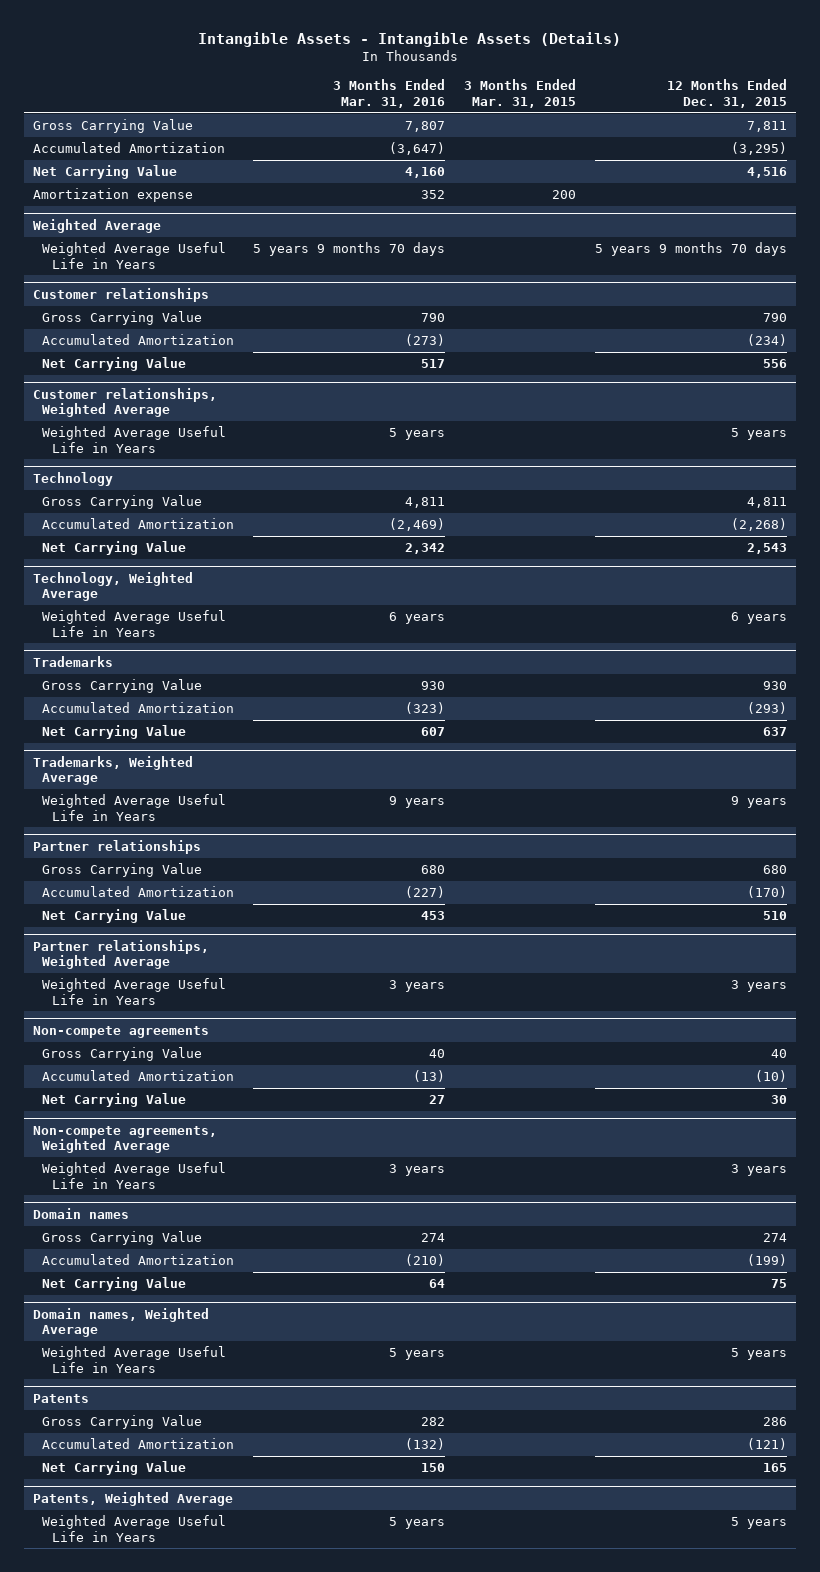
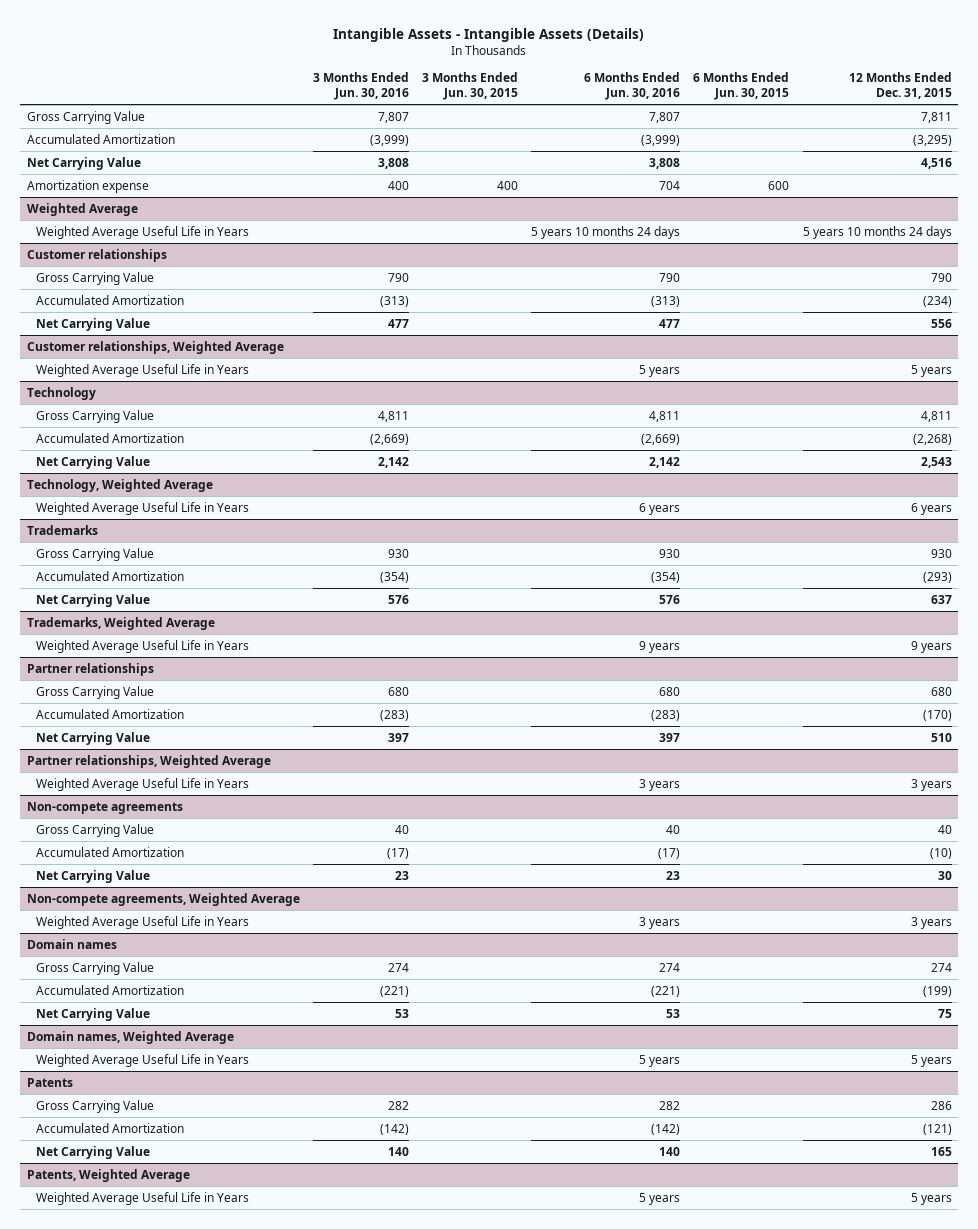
- | 3 Months Ended Mar. 31, 2016 | 3 Months Ended Mar. 31, 2015 | 12 Months Ended Dec. 31, 2015
+ | 3 Months Ended Jun. 30, 2016 | 3 Months Ended Jun. 30, 2015 | 6 Months Ended Jun. 30, 2016 | 6 Months Ended Jun. 30, 2015 | 12 Months Ended Dec. 31, 2015
@ Weighted Average
- Weighted Average Useful Life in Years | 5 years 9 months 70 days | | 5 years 9 months 70 days
+ Weighted Average Useful Life in Years | | | 5 years 10 months 24 days | | 5 years 10 months 24 days

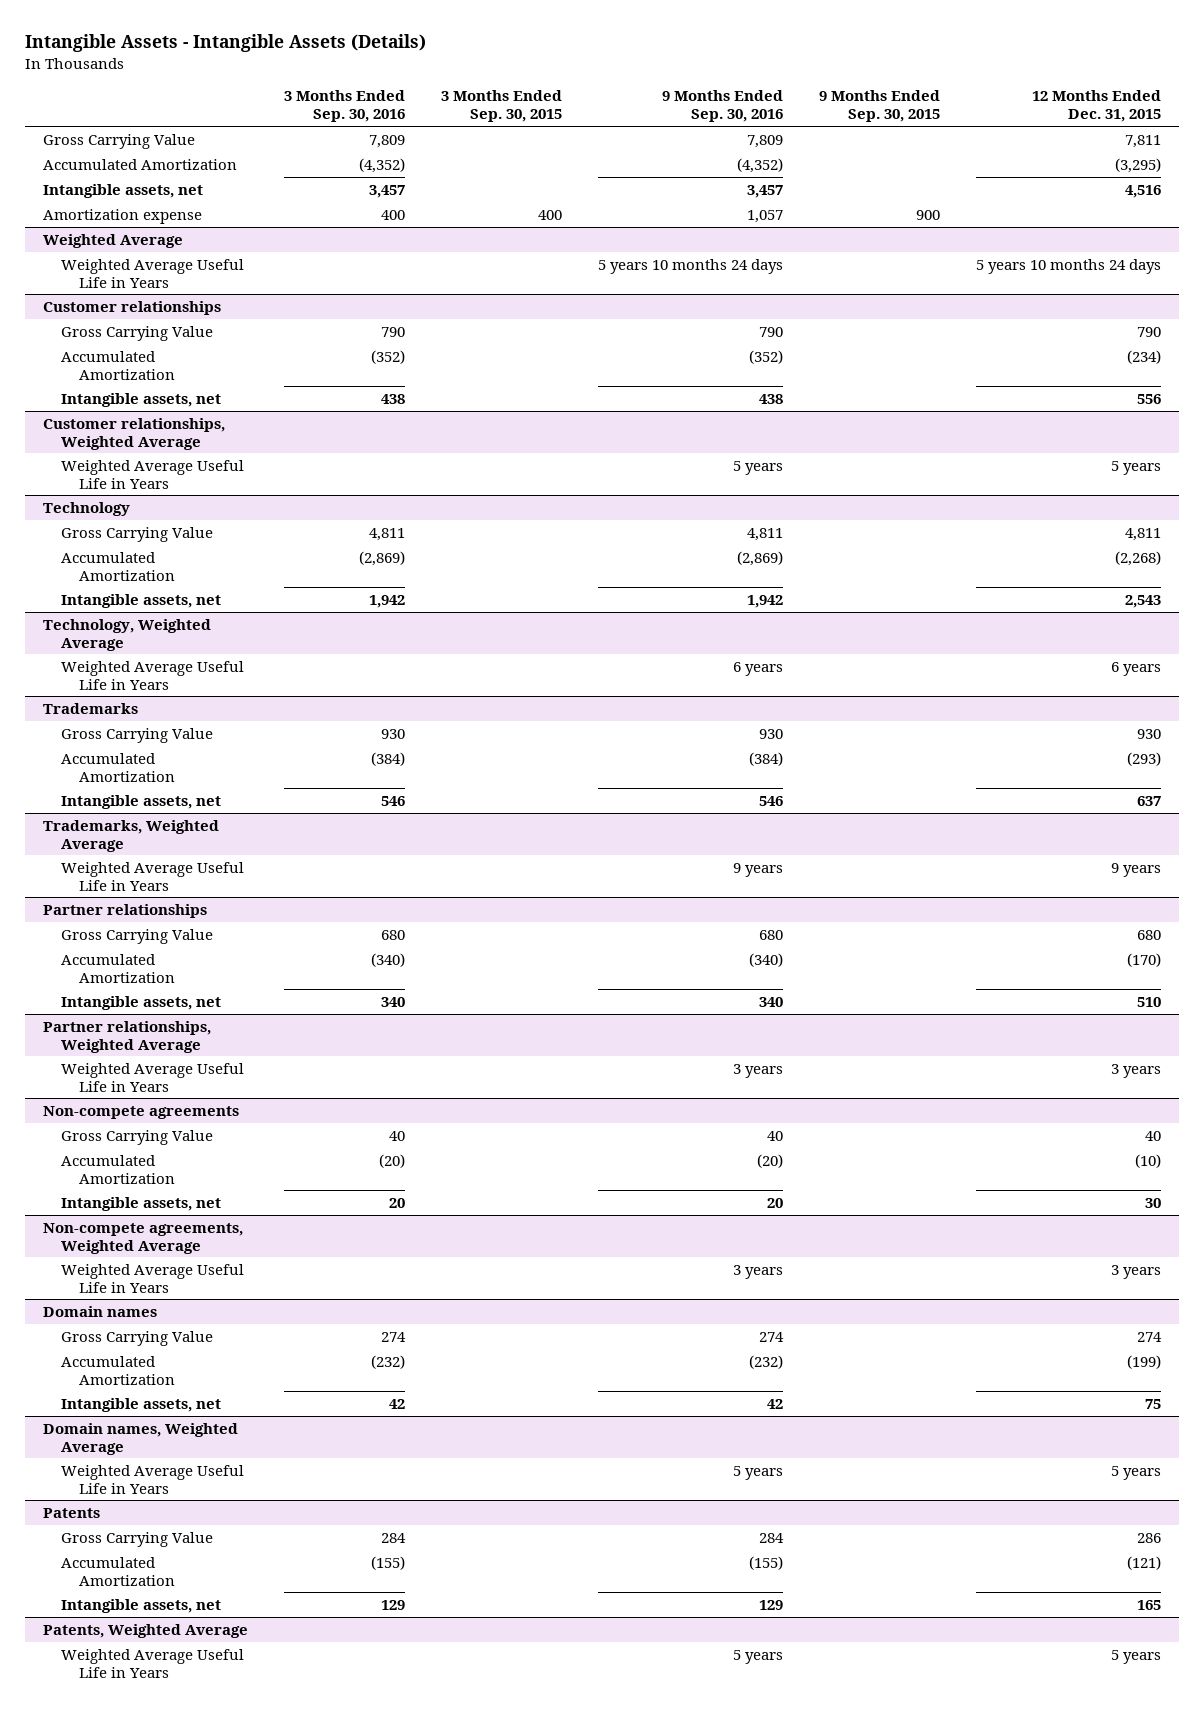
- | 3 Months Ended Jun. 30, 2016 | 3 Months Ended Jun. 30, 2015 | 6 Months Ended Jun. 30, 2016 | 6 Months Ended Jun. 30, 2015 | 12 Months Ended Dec. 31, 2015
+ | 3 Months Ended Sep. 30, 2016 | 3 Months Ended Sep. 30, 2015 | 9 Months Ended Sep. 30, 2016 | 9 Months Ended Sep. 30, 2015 | 12 Months Ended Dec. 31, 2015
- Net Carrying Value | 3,808 | | 3,808 | | 4,516
+ Intangible assets, net | 3,457 | | 3,457 | | 4,516
@ Customer relationships
- Net Carrying Value | 477 | | 477 | | 556
+ Intangible assets, net | 438 | | 438 | | 556
@ Technology
- Net Carrying Value | 2,142 | | 2,142 | | 2,543
+ Intangible assets, net | 1,942 | | 1,942 | | 2,543
@ Trademarks
- Net Carrying Value | 576 | | 576 | | 637
+ Intangible assets, net | 546 | | 546 | | 637
@ Partner relationships
- Net Carrying Value | 397 | | 397 | | 510
+ Intangible assets, net | 340 | | 340 | | 510
@ Non-compete agreements
- Net Carrying Value | 23 | | 23 | | 30
+ Intangible assets, net | 20 | | 20 | | 30
@ Domain names
- Net Carrying Value | 53 | | 53 | | 75
+ Intangible assets, net | 42 | | 42 | | 75
@ Patents
- Net Carrying Value | 140 | | 140 | | 165
+ Intangible assets, net | 129 | | 129 | | 165

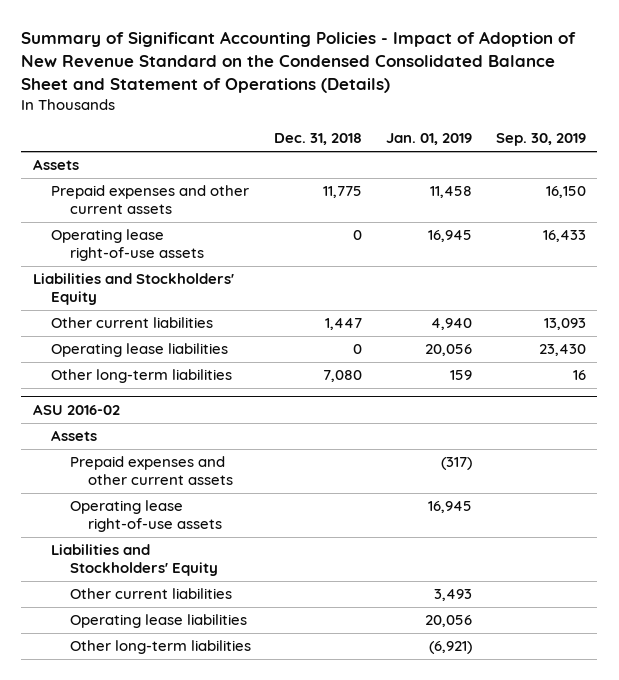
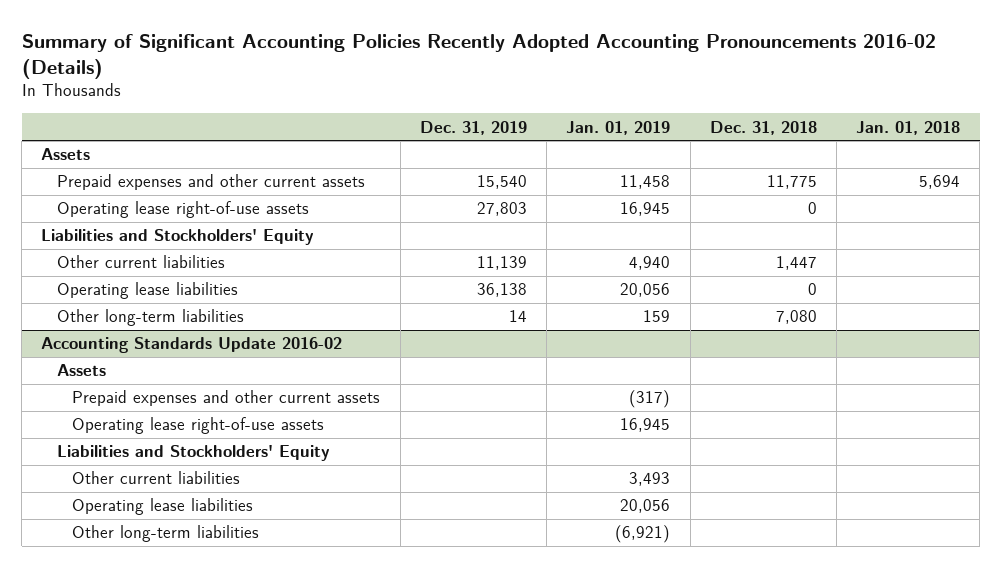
- Summary of Significant Accounting Policies - Impact of Adoption of New Revenue Standard on the Condensed Consolidated Balance Sheet and Statement of Operations (Details)
+ Summary of Significant Accounting Policies Recently Adopted Accounting Pronouncements 2016-02 (Details)
- | Dec. 31, 2018 | Jan. 01, 2019 | Sep. 30, 2019
+ | Dec. 31, 2019 | Jan. 01, 2019 | Dec. 31, 2018 | Jan. 01, 2018
- ASU 2016-02
+ Accounting Standards Update 2016-02

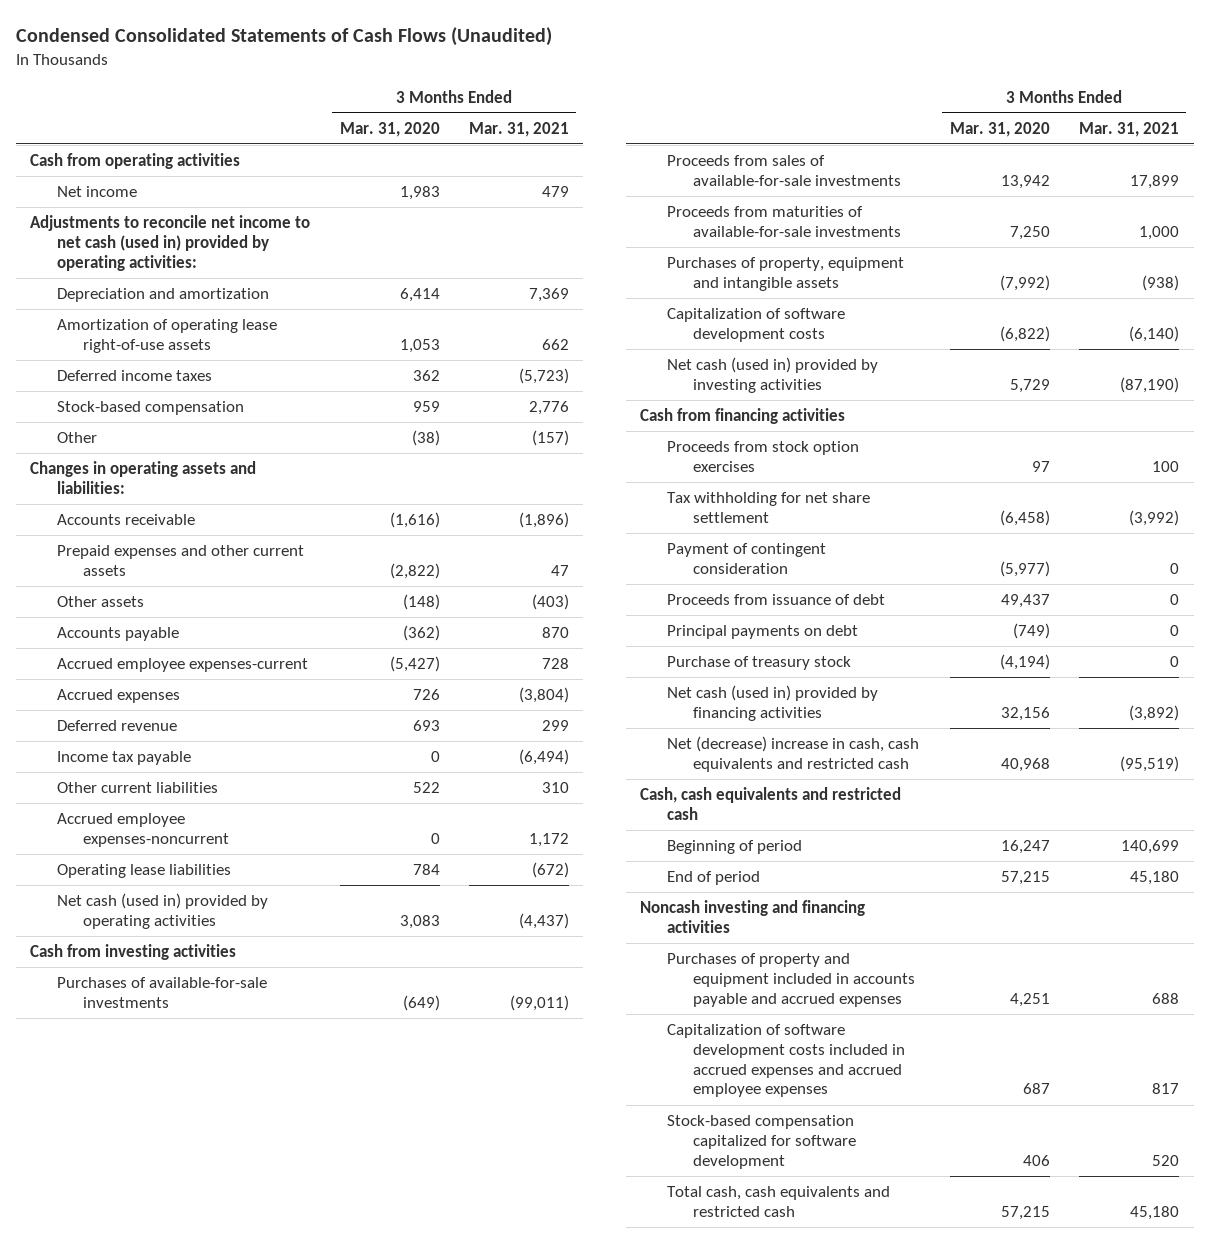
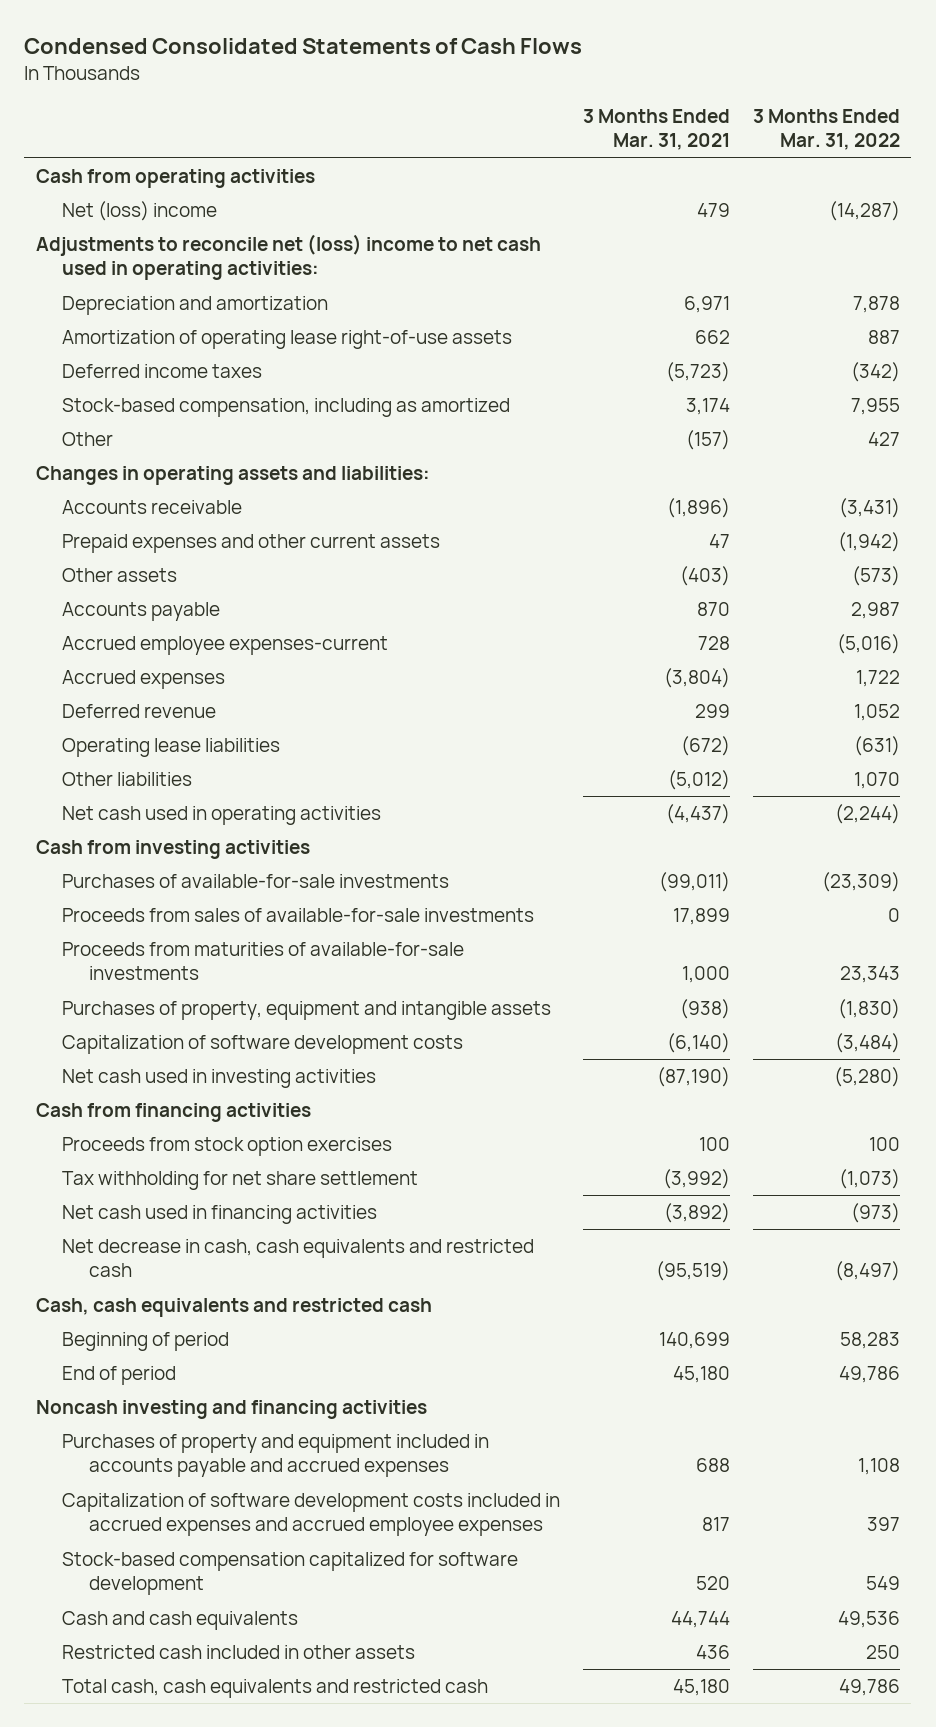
- Condensed Consolidated Statements of Cash Flows (Unaudited)
+ Condensed Consolidated Statements of Cash Flows
- | 3 Months Ended Mar. 31, 2020 | 3 Months Ended Mar. 31, 2021
+ | 3 Months Ended Mar. 31, 2021 | 3 Months Ended Mar. 31, 2022
- Net income | 1,983 | 479
- Adjustments to reconcile net income to net cash (used in) provided by operating activities:
- Depreciation and amortization | 6,414 | 7,369
+ Net (loss) income | 479 | (14,287)
+ Adjustments to reconcile net (loss) income to net cash used in operating activities:
+ Depreciation and amortization | 6,971 | 7,878
- Stock-based compensation | 959 | 2,776
+ Stock-based compensation, including as amortized | 3,174 | 7,955
- Income tax payable | 0 | (6,494)
- Other current liabilities | 522 | 310
- Accrued employee expenses-noncurrent | 0 | 1,172
- Net cash (used in) provided by operating activities | 3,083 | (4,437)
+ Other liabilities | (5,012) | 1,070
+ Net cash used in operating activities | (4,437) | (2,244)
- Net cash (used in) provided by investing activities | 5,729 | (87,190)
+ Net cash used in investing activities | (87,190) | (5,280)
- Payment of contingent consideration | (5,977) | 0
- Proceeds from issuance of debt | 49,437 | 0
- Principal payments on debt | (749) | 0
- Purchase of treasury stock | (4,194) | 0
- Net cash (used in) provided by financing activities | 32,156 | (3,892)
- Net (decrease) increase in cash, cash equivalents and restricted cash | 40,968 | (95,519)
+ Net cash used in financing activities | (3,892) | (973)
+ Net decrease in cash, cash equivalents and restricted cash | (95,519) | (8,497)
+ Cash and cash equivalents | 44,744 | 49,536
+ Restricted cash included in other assets | 436 | 250

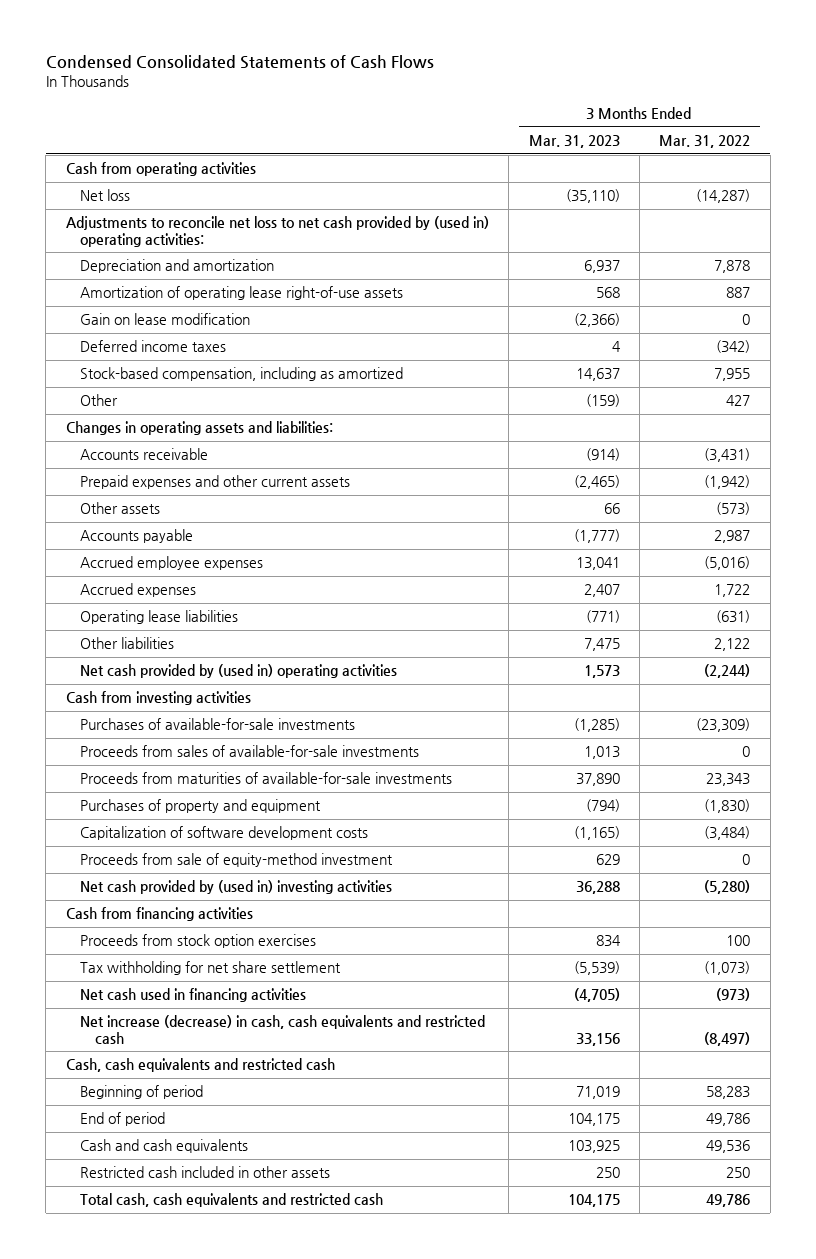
- | 3 Months Ended Mar. 31, 2021 | 3 Months Ended Mar. 31, 2022
+ | 3 Months Ended Mar. 31, 2023 | 3 Months Ended Mar. 31, 2022
- Net (loss) income | 479 | (14,287)
- Adjustments to reconcile net (loss) income to net cash used in operating activities:
+ Net loss | (35,110) | (14,287)
+ Adjustments to reconcile net loss to net cash provided by (used in) operating activities:
+ Gain on lease modification | (2,366) | 0
- Accrued employee expenses-current | 728 | (5,016)
+ Accrued employee expenses | 13,041 | (5,016)
- Deferred revenue | 299 | 1,052
- Other liabilities | (5,012) | 1,070
- Net cash used in operating activities | (4,437) | (2,244)
+ Other liabilities | 7,475 | 2,122
+ Net cash provided by (used in) operating activities | 1,573 | (2,244)
- Purchases of property, equipment and intangible assets | (938) | (1,830)
+ Purchases of property and equipment | (794) | (1,830)
- Net cash used in investing activities | (87,190) | (5,280)
+ Proceeds from sale of equity-method investment | 629 | 0
+ Net cash provided by (used in) investing activities | 36,288 | (5,280)
- Net decrease in cash, cash equivalents and restricted cash | (95,519) | (8,497)
+ Net increase (decrease) in cash, cash equivalents and restricted cash | 33,156 | (8,497)
- Noncash investing and financing activities
- Purchases of property and equipment included in accounts payable and accrued expenses | 688 | 1,108
- Capitalization of software development costs included in accrued expenses and accrued employee expenses | 817 | 397
- Stock-based compensation capitalized for software development | 520 | 549

